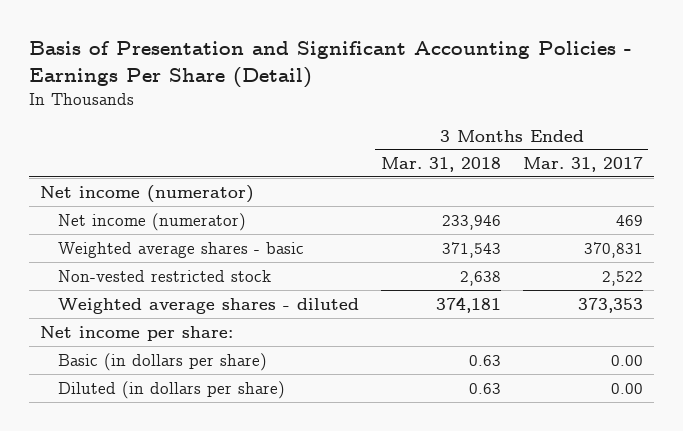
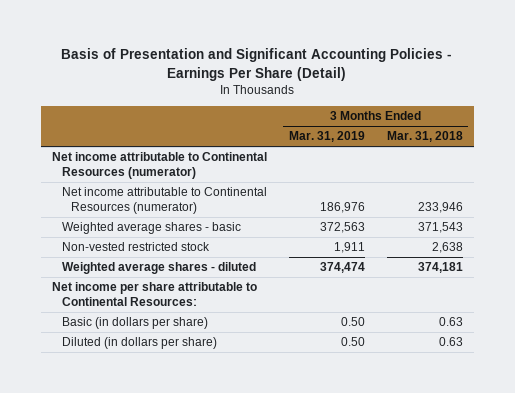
- | 3 Months Ended Mar. 31, 2018 | 3 Months Ended Mar. 31, 2017
+ | 3 Months Ended Mar. 31, 2019 | 3 Months Ended Mar. 31, 2018
- Net income (numerator)
- Net income (numerator) | 233,946 | 469
+ Net income attributable to Continental Resources (numerator)
+ Net income attributable to Continental Resources (numerator) | 186,976 | 233,946
- Net income per share:
+ Net income per share attributable to Continental Resources:

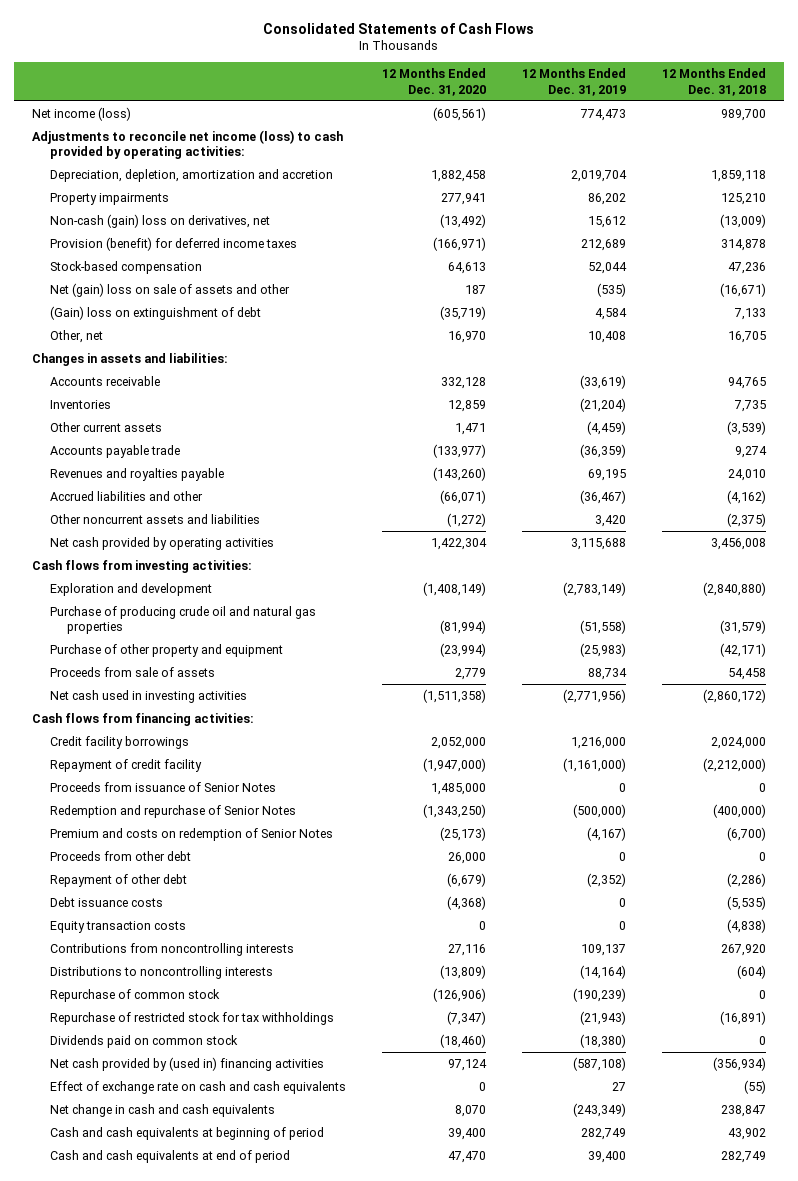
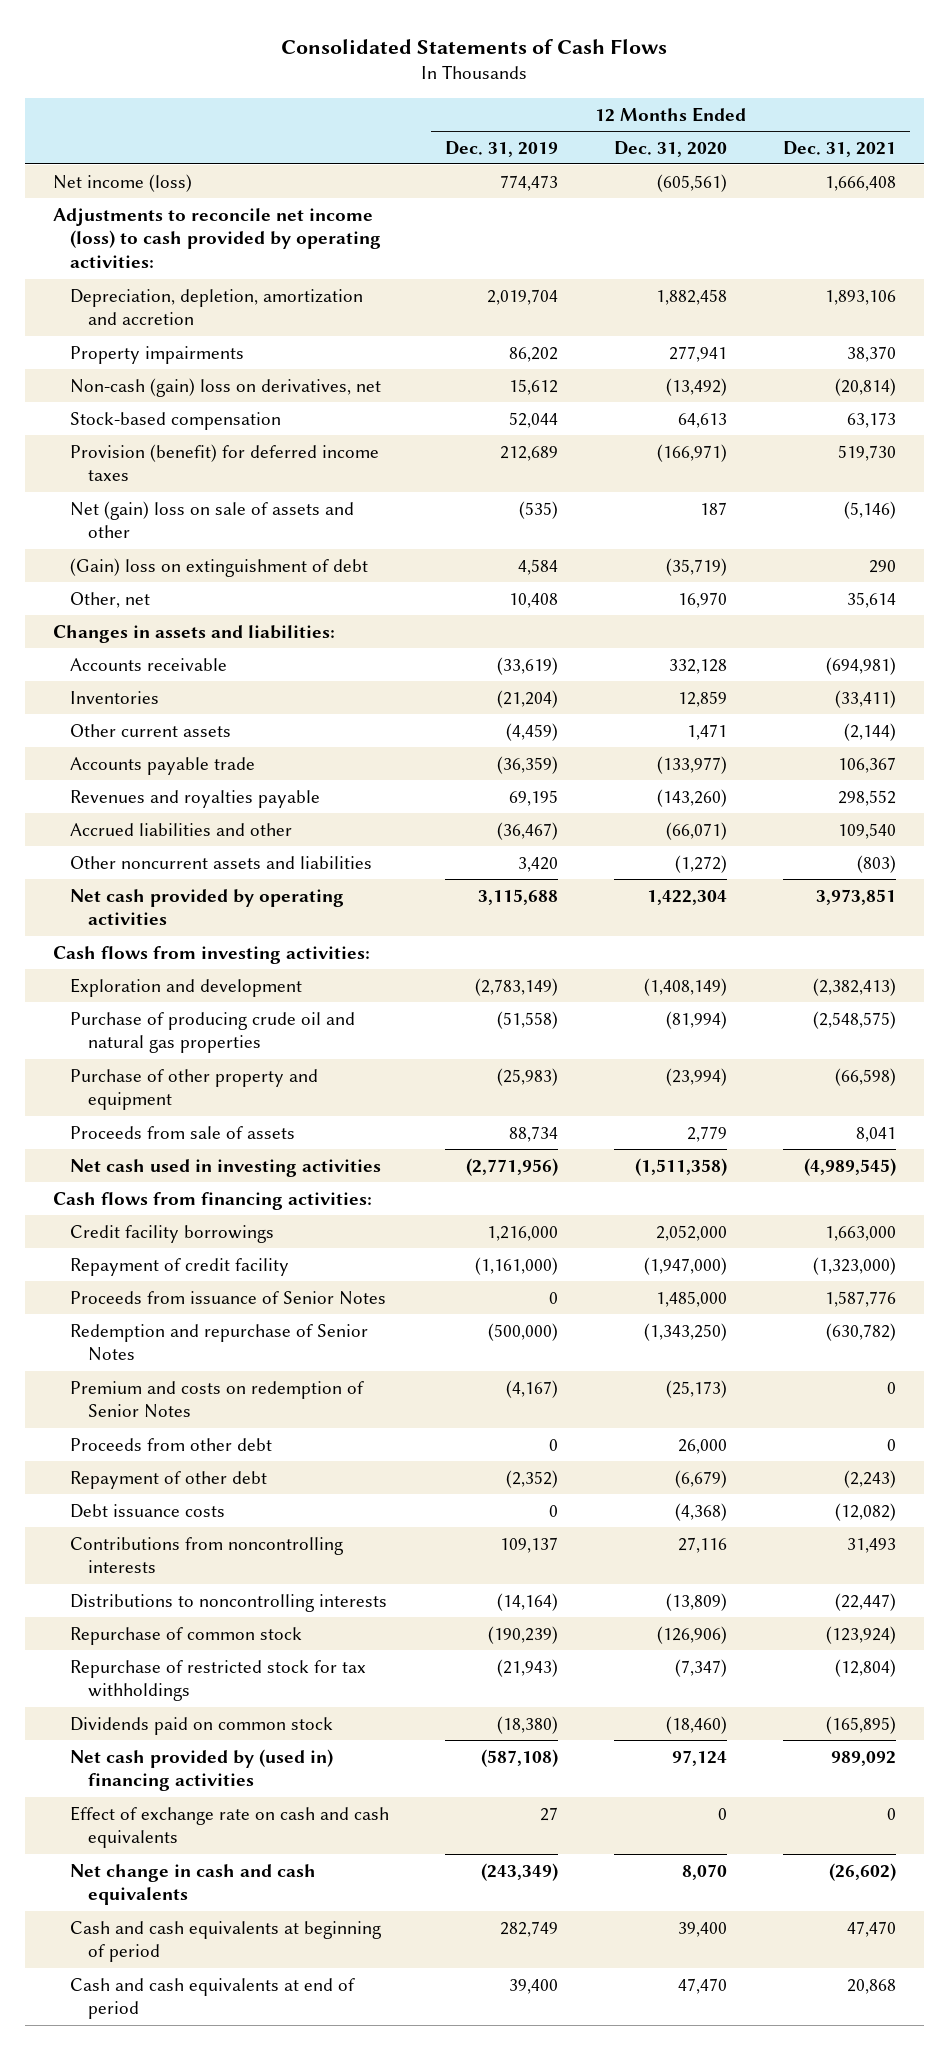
- | 12 Months Ended Dec. 31, 2020 | 12 Months Ended Dec. 31, 2019 | 12 Months Ended Dec. 31, 2018
+ | 12 Months Ended Dec. 31, 2019 | 12 Months Ended Dec. 31, 2020 | 12 Months Ended Dec. 31, 2021
moved down: Provision (benefit) for deferred income taxes | 212,689 | (166,971) | 519,730
- Equity transaction costs | 0 | 0 | (4,838)

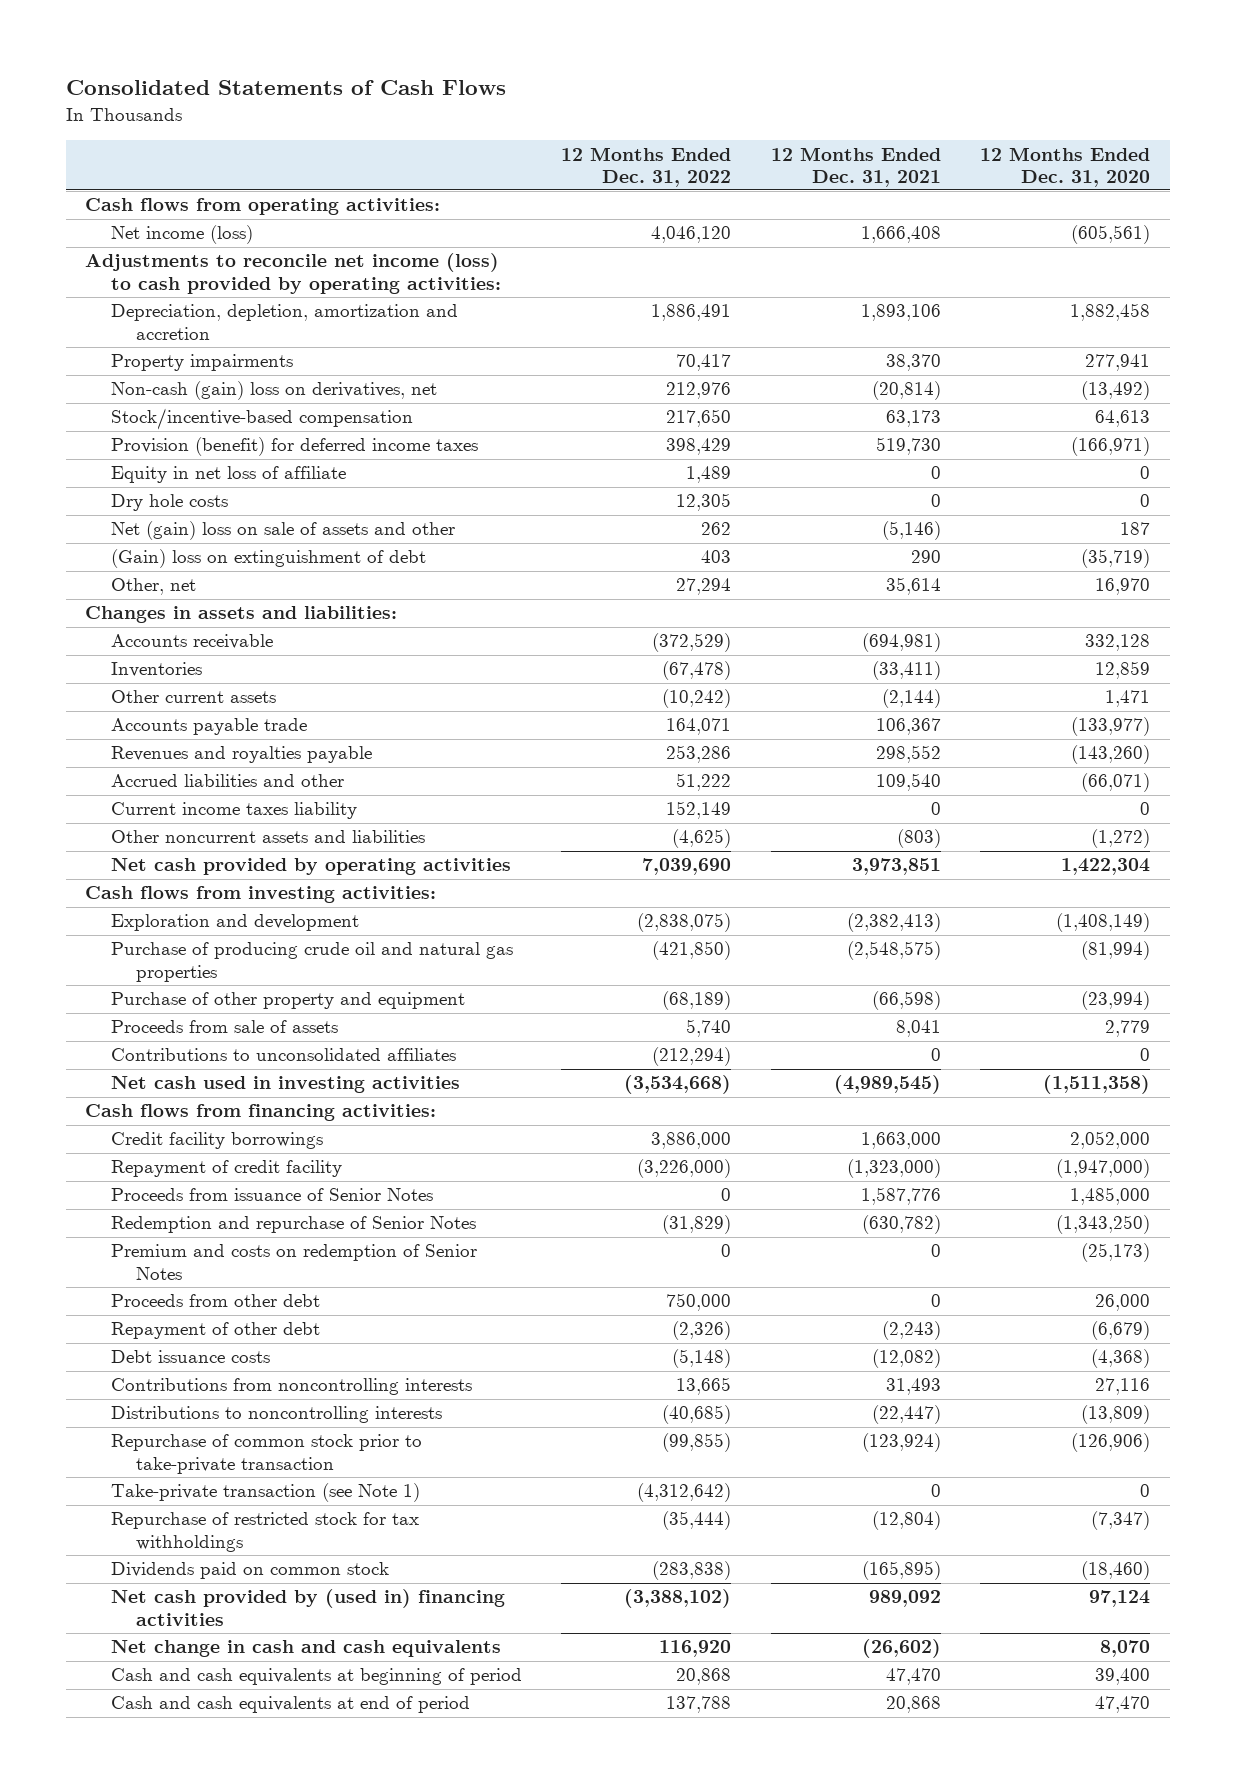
- | 12 Months Ended Dec. 31, 2019 | 12 Months Ended Dec. 31, 2020 | 12 Months Ended Dec. 31, 2021
+ | 12 Months Ended Dec. 31, 2022 | 12 Months Ended Dec. 31, 2021 | 12 Months Ended Dec. 31, 2020
+ Cash flows from operating activities:
- Stock-based compensation | 52,044 | 64,613 | 63,173
+ Stock/incentive-based compensation | 217,650 | 63,173 | 64,613
+ Equity in net loss of affiliate | 1,489 | 0 | 0
+ Dry hole costs | 12,305 | 0 | 0
+ Current income taxes liability | 152,149 | 0 | 0
+ Contributions to unconsolidated affiliates | (212,294) | 0 | 0
- Repurchase of common stock | (190,239) | (126,906) | (123,924)
+ Repurchase of common stock prior to take-private transaction | (99,855) | (123,924) | (126,906)
+ Take-private transaction (see Note 1) | (4,312,642) | 0 | 0
- Effect of exchange rate on cash and cash equivalents | 27 | 0 | 0

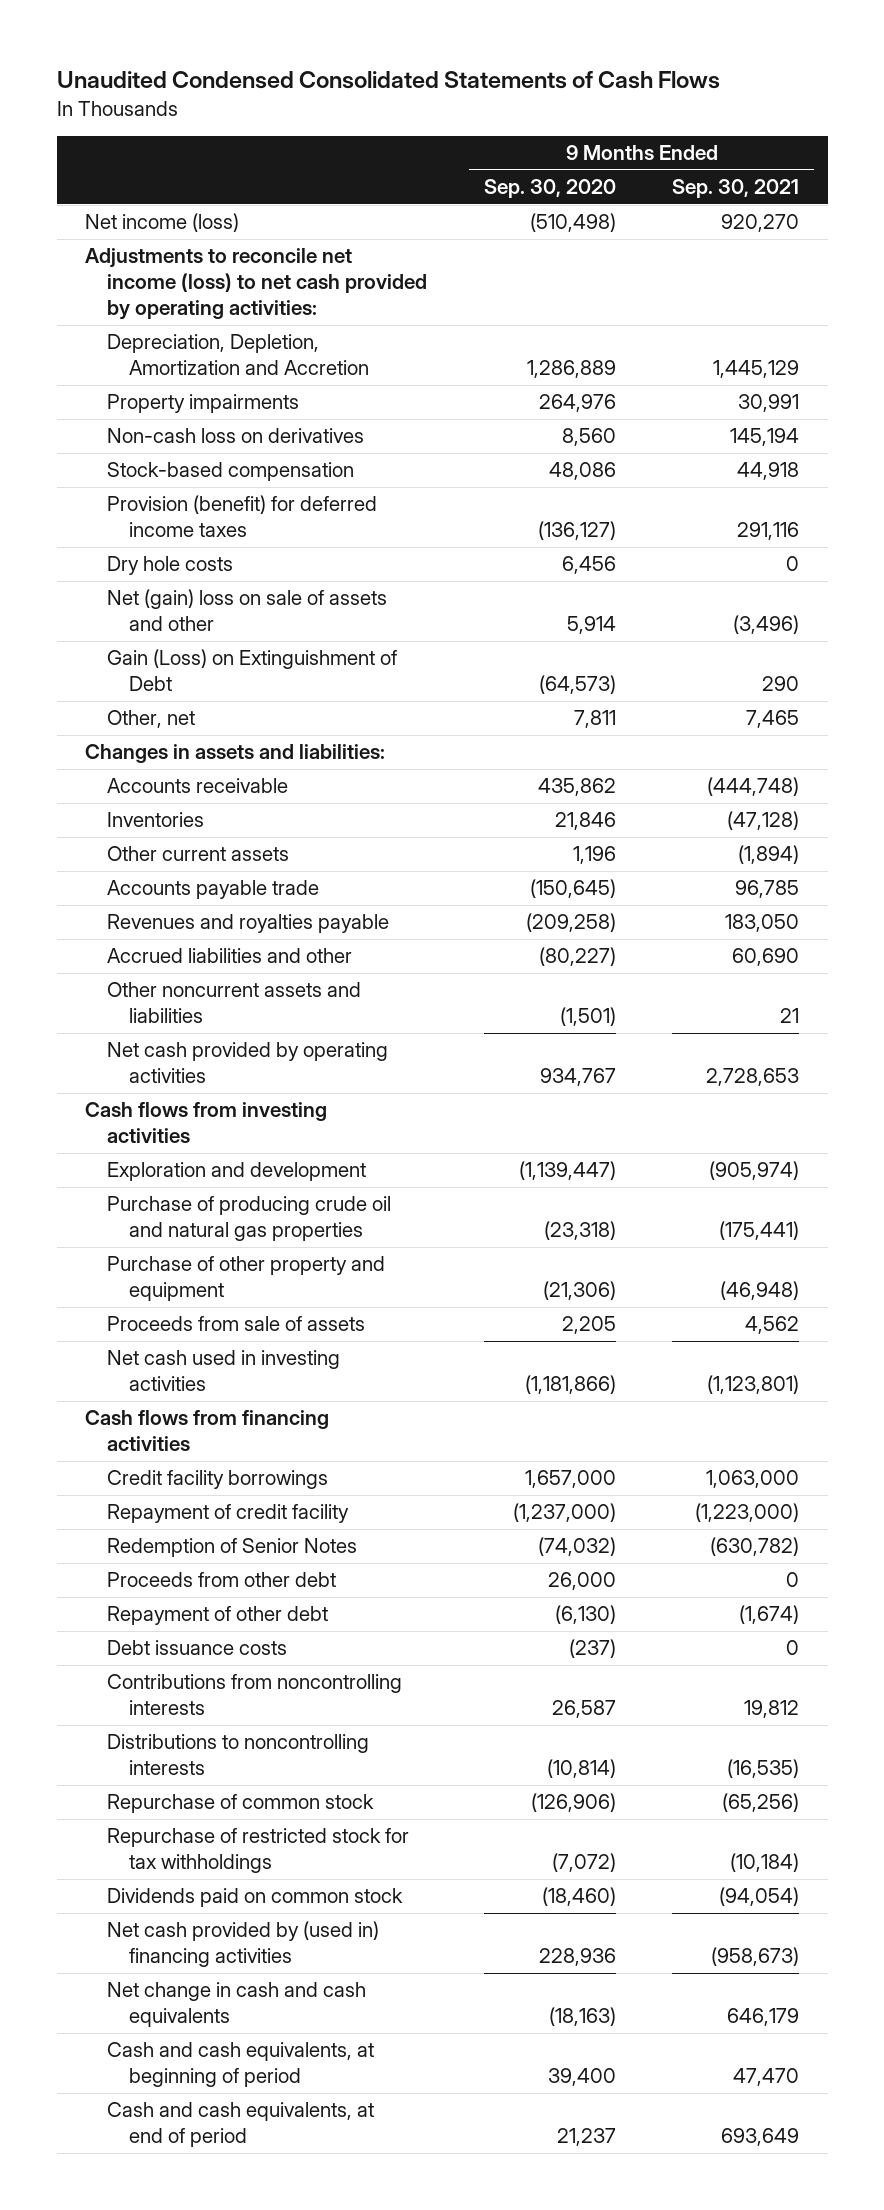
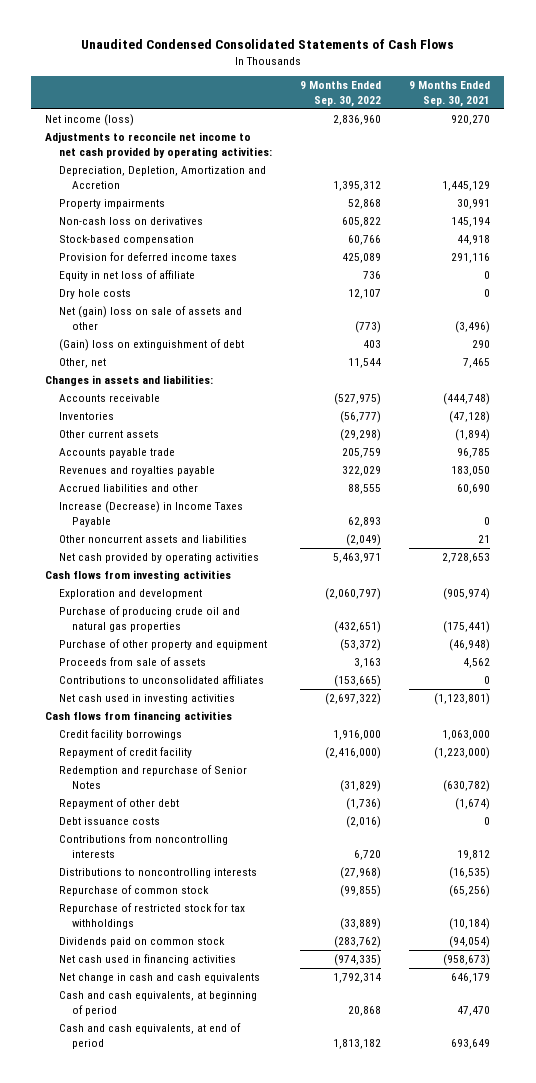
- | 9 Months Ended Sep. 30, 2020 | 9 Months Ended Sep. 30, 2021
+ | 9 Months Ended Sep. 30, 2022 | 9 Months Ended Sep. 30, 2021
- Adjustments to reconcile net income (loss) to net cash provided by operating activities:
+ Adjustments to reconcile net income to net cash provided by operating activities:
- Provision (benefit) for deferred income taxes | (136,127) | 291,116
+ Provision for deferred income taxes | 425,089 | 291,116
+ Equity in net loss of affiliate | 736 | 0
- Gain (Loss) on Extinguishment of Debt | (64,573) | 290
+ (Gain) loss on extinguishment of debt | 403 | 290
+ Increase (Decrease) in Income Taxes Payable | 62,893 | 0
+ Contributions to unconsolidated affiliates | (153,665) | 0
- Redemption of Senior Notes | (74,032) | (630,782)
- Proceeds from other debt | 26,000 | 0
+ Redemption and repurchase of Senior Notes | (31,829) | (630,782)
- Net cash provided by (used in) financing activities | 228,936 | (958,673)
+ Net cash used in financing activities | (974,335) | (958,673)

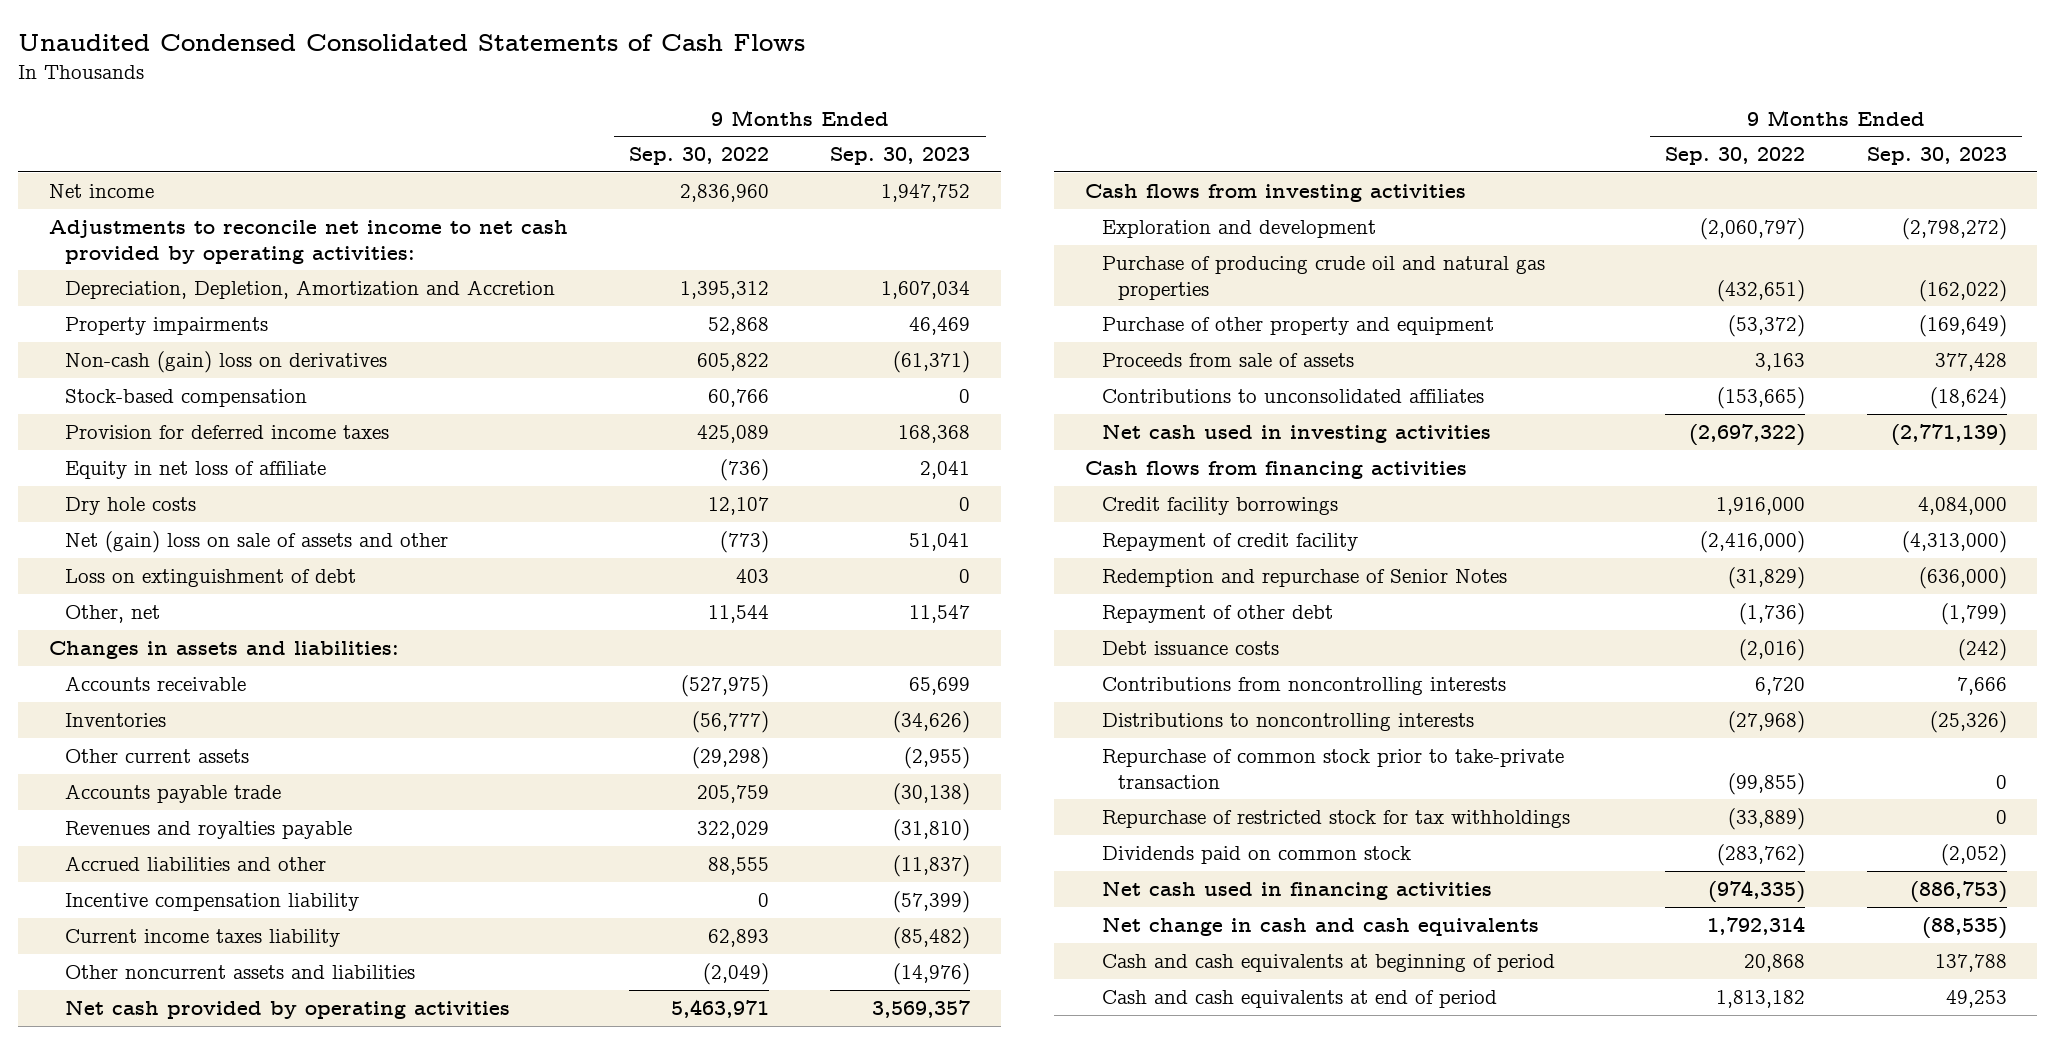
- | 9 Months Ended Sep. 30, 2022 | 9 Months Ended Sep. 30, 2021
+ | 9 Months Ended Sep. 30, 2022 | 9 Months Ended Sep. 30, 2023
- Net income (loss) | 2,836,960 | 920,270
+ Net income | 2,836,960 | 1,947,752
- Non-cash loss on derivatives | 605,822 | 145,194
+ Non-cash (gain) loss on derivatives | 605,822 | (61,371)
- Equity in net loss of affiliate | 736 | 0
+ Equity in net loss of affiliate | (736) | 2,041
- (Gain) loss on extinguishment of debt | 403 | 290
+ Loss on extinguishment of debt | 403 | 0
- Increase (Decrease) in Income Taxes Payable | 62,893 | 0
+ Incentive compensation liability | 0 | (57,399)
+ Current income taxes liability | 62,893 | (85,482)
- Repurchase of common stock | (99,855) | (65,256)
+ Repurchase of common stock prior to take-private transaction | (99,855) | 0
- Cash and cash equivalents, at beginning of period | 20,868 | 47,470
- Cash and cash equivalents, at end of period | 1,813,182 | 693,649
+ Cash and cash equivalents at beginning of period | 20,868 | 137,788
+ Cash and cash equivalents at end of period | 1,813,182 | 49,253

